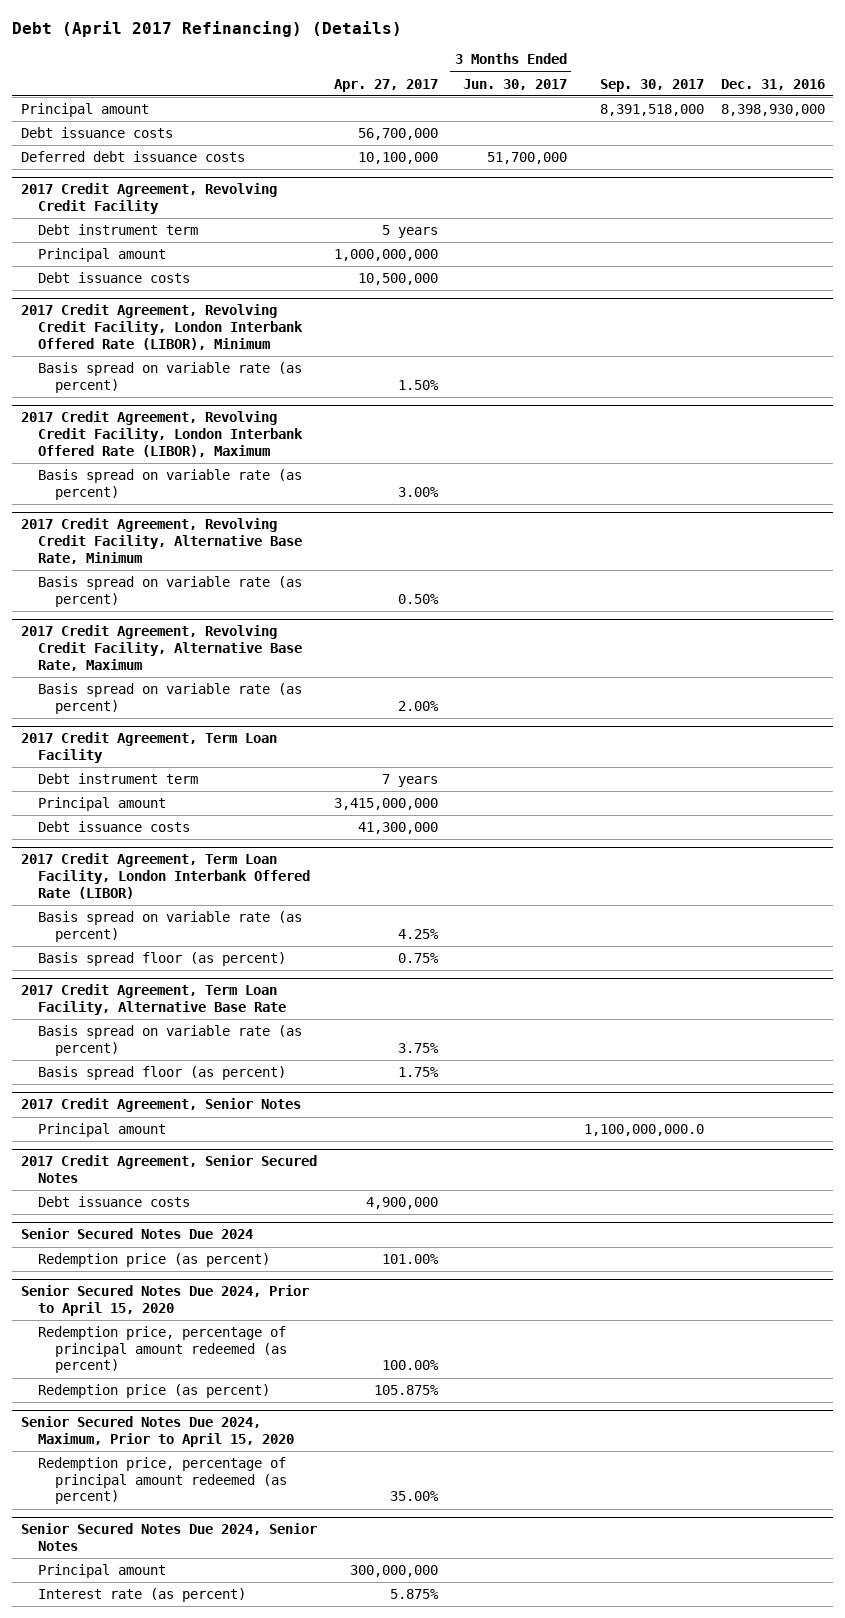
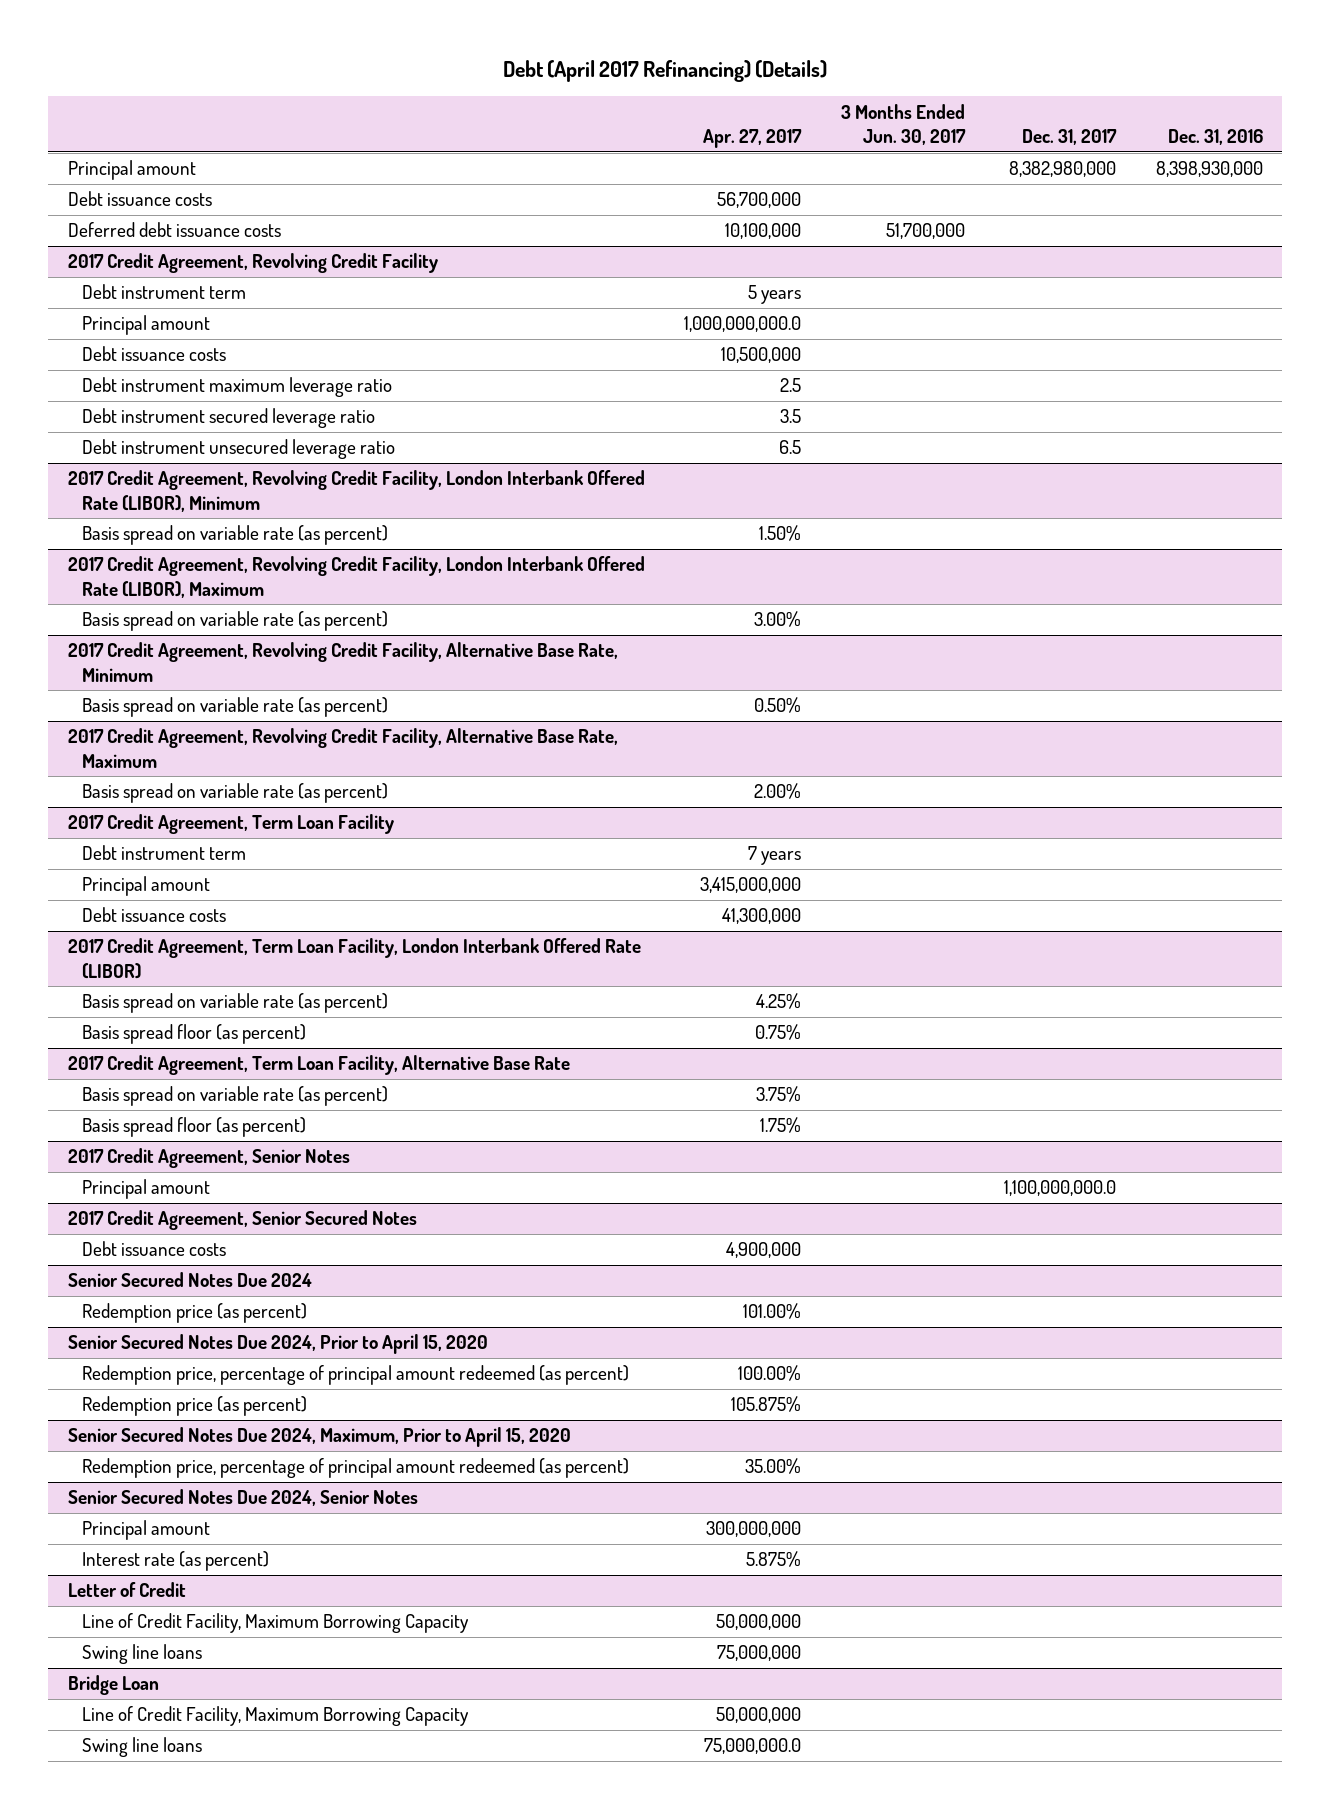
- | Apr. 27, 2017 | 3 Months Ended Jun. 30, 2017 | Sep. 30, 2017 | Dec. 31, 2016
+ | Apr. 27, 2017 | 3 Months Ended Jun. 30, 2017 | Dec. 31, 2017 | Dec. 31, 2016
@ 2017 Credit Agreement, Revolving Credit Facility
- Principal amount | 1,000,000,000 | | |
+ Principal amount | 1,000,000,000.0 | | |
+ Debt instrument maximum leverage ratio | 2.5 | | |
+ Debt instrument secured leverage ratio | 3.5 | | |
+ Debt instrument unsecured leverage ratio | 6.5 | | |
+ Letter of Credit
+ Line of Credit Facility, Maximum Borrowing Capacity | 50,000,000 | | |
+ Swing line loans | 75,000,000 | | |
+ Bridge Loan
+ Line of Credit Facility, Maximum Borrowing Capacity | 50,000,000 | | |
+ Swing line loans | 75,000,000.0 | | |

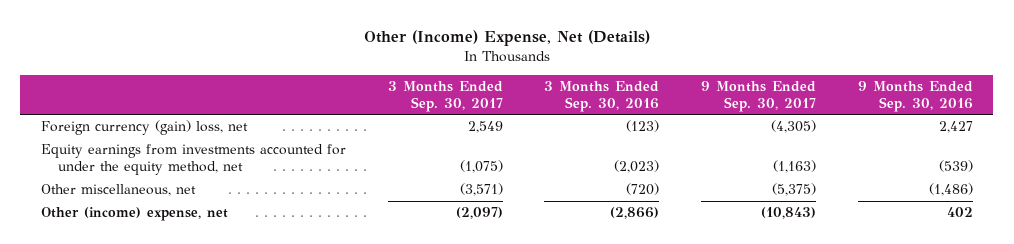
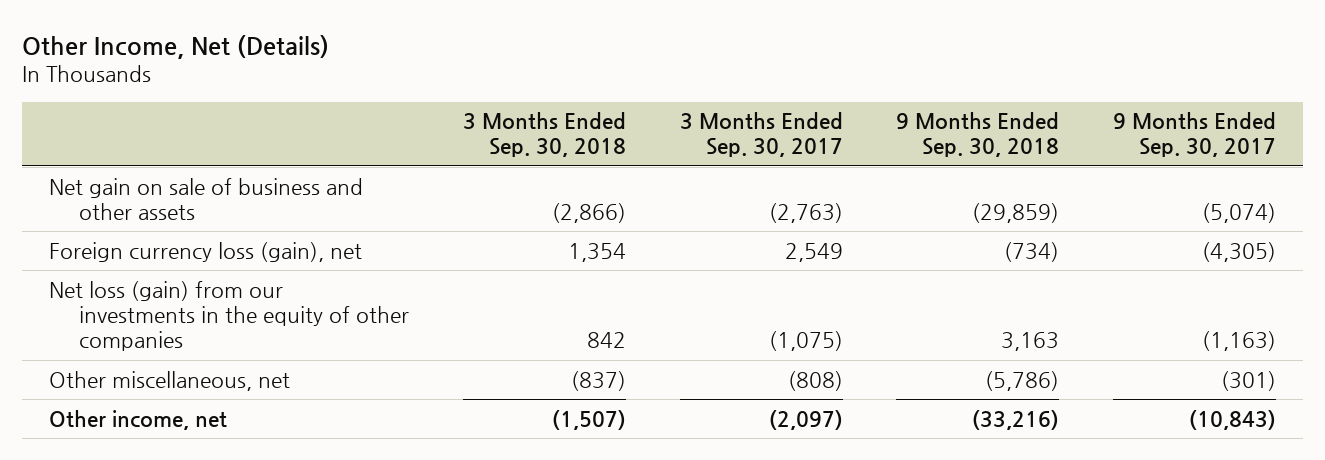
- Other (Income) Expense, Net (Details)
+ Other Income, Net (Details)
- | 3 Months Ended Sep. 30, 2017 | 3 Months Ended Sep. 30, 2016 | 9 Months Ended Sep. 30, 2017 | 9 Months Ended Sep. 30, 2016
+ | 3 Months Ended Sep. 30, 2018 | 3 Months Ended Sep. 30, 2017 | 9 Months Ended Sep. 30, 2018 | 9 Months Ended Sep. 30, 2017
- Foreign currency (gain) loss, net | 2,549 | (123) | (4,305) | 2,427
- Equity earnings from investments accounted for under the equity method, net | (1,075) | (2,023) | (1,163) | (539)
- Other miscellaneous, net | (3,571) | (720) | (5,375) | (1,486)
- Other (income) expense, net | (2,097) | (2,866) | (10,843) | 402
+ Net gain on sale of business and other assets | (2,866) | (2,763) | (29,859) | (5,074)
+ Foreign currency loss (gain), net | 1,354 | 2,549 | (734) | (4,305)
+ Net loss (gain) from our investments in the equity of other companies | 842 | (1,075) | 3,163 | (1,163)
+ Other miscellaneous, net | (837) | (808) | (5,786) | (301)
+ Other income, net | (1,507) | (2,097) | (33,216) | (10,843)

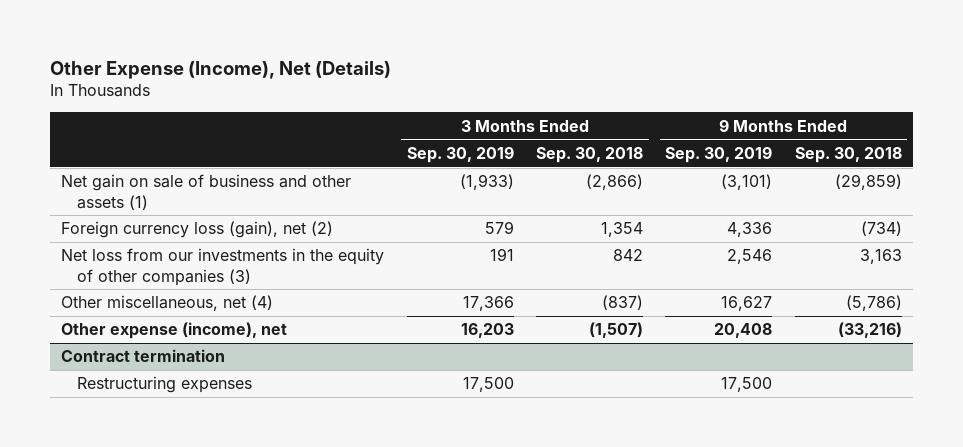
- Other Income, Net (Details)
+ Other Expense (Income), Net (Details)
- | 3 Months Ended Sep. 30, 2018 | 3 Months Ended Sep. 30, 2017 | 9 Months Ended Sep. 30, 2018 | 9 Months Ended Sep. 30, 2017
+ | 3 Months Ended Sep. 30, 2019 | 3 Months Ended Sep. 30, 2018 | 9 Months Ended Sep. 30, 2019 | 9 Months Ended Sep. 30, 2018
- Net gain on sale of business and other assets | (2,866) | (2,763) | (29,859) | (5,074)
- Foreign currency loss (gain), net | 1,354 | 2,549 | (734) | (4,305)
- Net loss (gain) from our investments in the equity of other companies | 842 | (1,075) | 3,163 | (1,163)
- Other miscellaneous, net | (837) | (808) | (5,786) | (301)
- Other income, net | (1,507) | (2,097) | (33,216) | (10,843)
+ Net gain on sale of business and other assets (1) | (1,933) | (2,866) | (3,101) | (29,859)
+ Foreign currency loss (gain), net (2) | 579 | 1,354 | 4,336 | (734)
+ Net loss from our investments in the equity of other companies (3) | 191 | 842 | 2,546 | 3,163
+ Other miscellaneous, net (4) | 17,366 | (837) | 16,627 | (5,786)
+ Other expense (income), net | 16,203 | (1,507) | 20,408 | (33,216)
+ Contract termination
+ Restructuring expenses | 17,500 | | 17,500 |

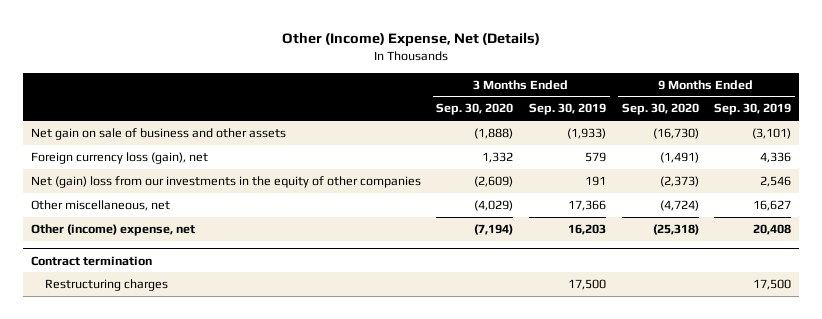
- Other Expense (Income), Net (Details)
+ Other (Income) Expense, Net (Details)
- | 3 Months Ended Sep. 30, 2019 | 3 Months Ended Sep. 30, 2018 | 9 Months Ended Sep. 30, 2019 | 9 Months Ended Sep. 30, 2018
+ | 3 Months Ended Sep. 30, 2020 | 3 Months Ended Sep. 30, 2019 | 9 Months Ended Sep. 30, 2020 | 9 Months Ended Sep. 30, 2019
- Net gain on sale of business and other assets (1) | (1,933) | (2,866) | (3,101) | (29,859)
- Foreign currency loss (gain), net (2) | 579 | 1,354 | 4,336 | (734)
- Net loss from our investments in the equity of other companies (3) | 191 | 842 | 2,546 | 3,163
- Other miscellaneous, net (4) | 17,366 | (837) | 16,627 | (5,786)
- Other expense (income), net | 16,203 | (1,507) | 20,408 | (33,216)
+ Net gain on sale of business and other assets | (1,888) | (1,933) | (16,730) | (3,101)
+ Foreign currency loss (gain), net | 1,332 | 579 | (1,491) | 4,336
+ Net (gain) loss from our investments in the equity of other companies | (2,609) | 191 | (2,373) | 2,546
+ Other miscellaneous, net | (4,029) | 17,366 | (4,724) | 16,627
+ Other (income) expense, net | (7,194) | 16,203 | (25,318) | 20,408
@ Contract termination
- Restructuring expenses | 17,500 | | 17,500 |
+ Restructuring charges | | 17,500 | | 17,500

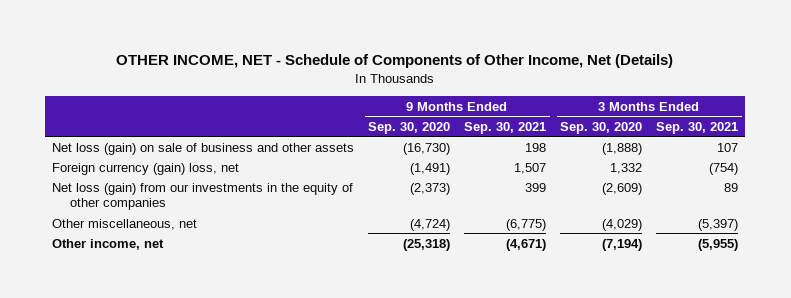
- Other (Income) Expense, Net (Details)
+ OTHER INCOME, NET - Schedule of Components of Other Income, Net (Details)
- | 3 Months Ended Sep. 30, 2020 | 3 Months Ended Sep. 30, 2019 | 9 Months Ended Sep. 30, 2020 | 9 Months Ended Sep. 30, 2019
+ | 9 Months Ended Sep. 30, 2020 | 9 Months Ended Sep. 30, 2021 | 3 Months Ended Sep. 30, 2020 | 3 Months Ended Sep. 30, 2021
- Net gain on sale of business and other assets | (1,888) | (1,933) | (16,730) | (3,101)
- Foreign currency loss (gain), net | 1,332 | 579 | (1,491) | 4,336
- Net (gain) loss from our investments in the equity of other companies | (2,609) | 191 | (2,373) | 2,546
+ Net loss (gain) on sale of business and other assets | (16,730) | 198 | (1,888) | 107
+ Foreign currency (gain) loss, net | (1,491) | 1,507 | 1,332 | (754)
+ Net loss (gain) from our investments in the equity of other companies | (2,373) | 399 | (2,609) | 89
- Other (income) expense, net | (7,194) | 16,203 | (25,318) | 20,408
- Contract termination
- Restructuring charges | | 17,500 | | 17,500
+ Other income, net | (25,318) | (4,671) | (7,194) | (5,955)

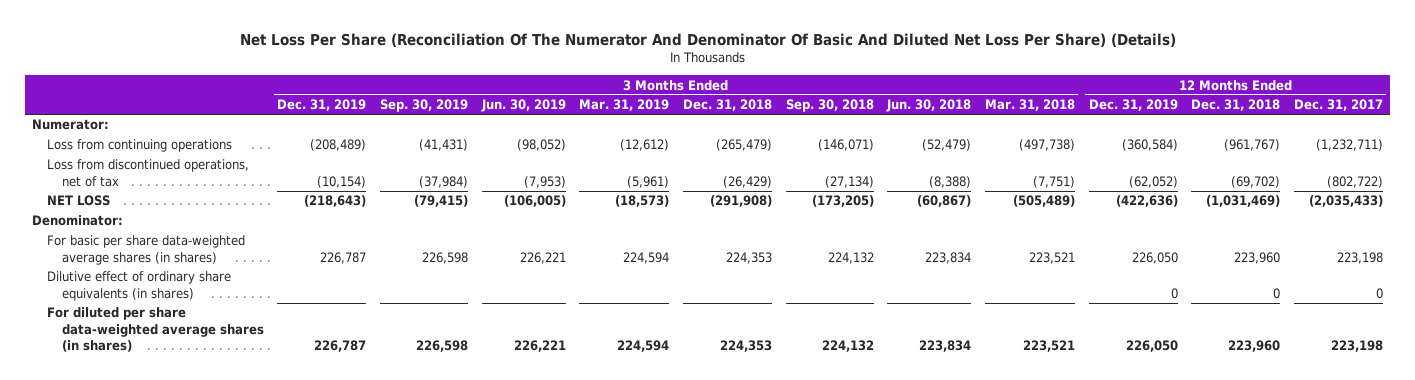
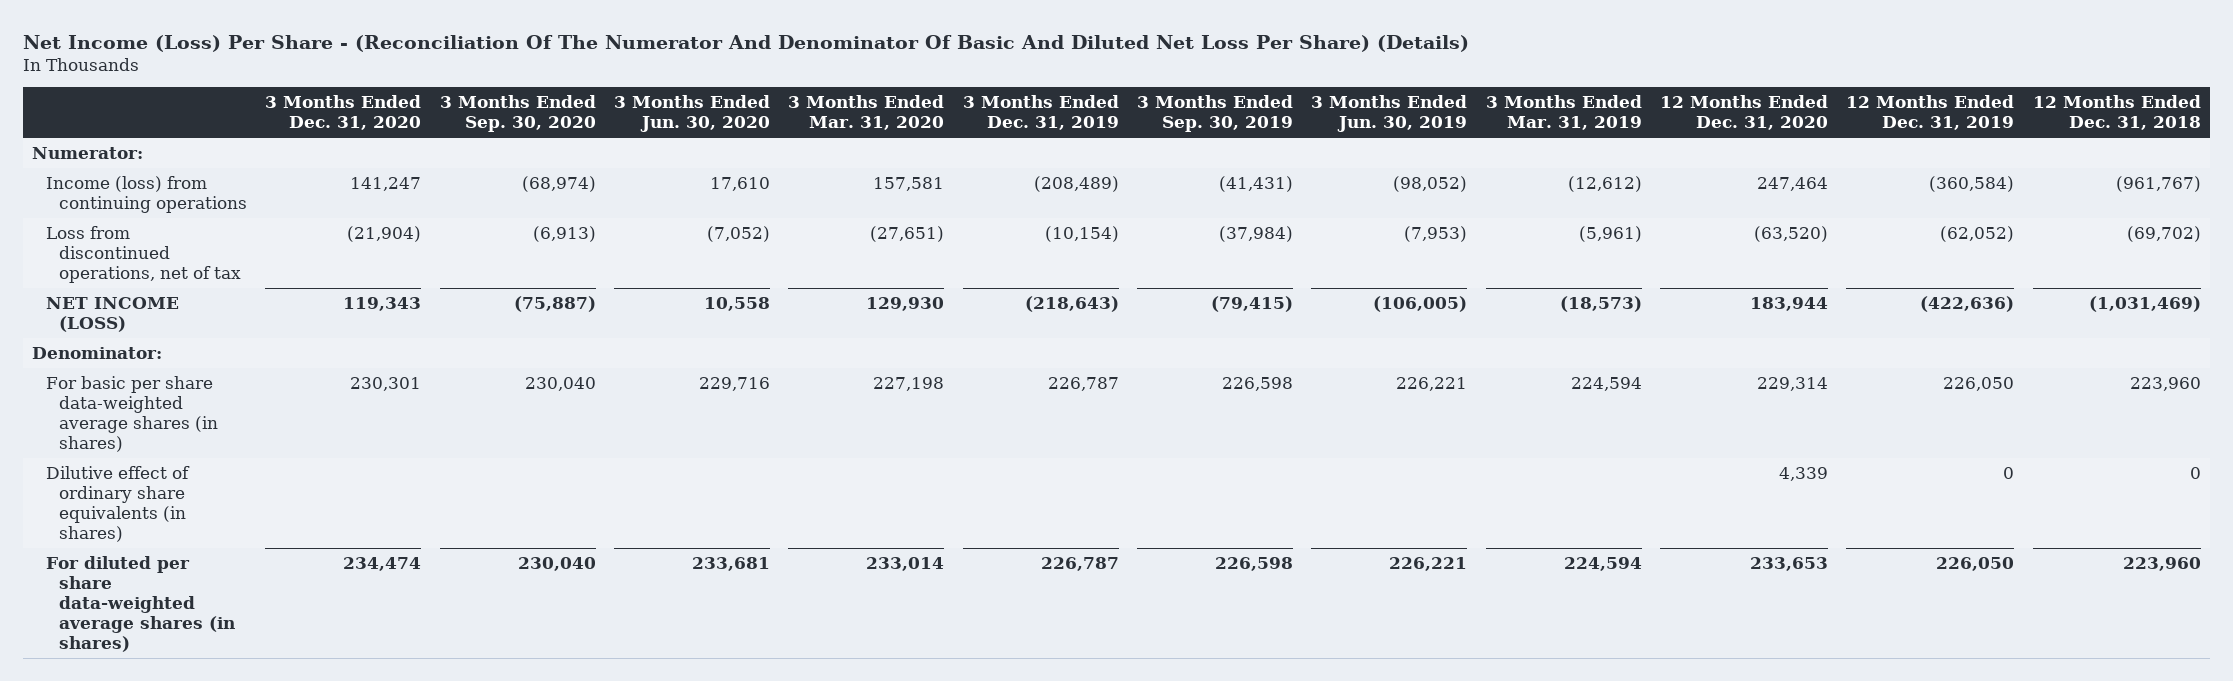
- Net Loss Per Share (Reconciliation Of The Numerator And Denominator Of Basic And Diluted Net Loss Per Share) (Details)
+ Net Income (Loss) Per Share - (Reconciliation Of The Numerator And Denominator Of Basic And Diluted Net Loss Per Share) (Details)
- | 3 Months Ended Dec. 31, 2019 | 3 Months Ended Sep. 30, 2019 | 3 Months Ended Jun. 30, 2019 | 3 Months Ended Mar. 31, 2019 | 3 Months Ended Dec. 31, 2018 | 3 Months Ended Sep. 30, 2018 | 3 Months Ended Jun. 30, 2018 | 3 Months Ended Mar. 31, 2018 | 12 Months Ended Dec. 31, 2019 | 12 Months Ended Dec. 31, 2018 | 12 Months Ended Dec. 31, 2017
+ | 3 Months Ended Dec. 31, 2020 | 3 Months Ended Sep. 30, 2020 | 3 Months Ended Jun. 30, 2020 | 3 Months Ended Mar. 31, 2020 | 3 Months Ended Dec. 31, 2019 | 3 Months Ended Sep. 30, 2019 | 3 Months Ended Jun. 30, 2019 | 3 Months Ended Mar. 31, 2019 | 12 Months Ended Dec. 31, 2020 | 12 Months Ended Dec. 31, 2019 | 12 Months Ended Dec. 31, 2018
- Loss from continuing operations | (208,489) | (41,431) | (98,052) | (12,612) | (265,479) | (146,071) | (52,479) | (497,738) | (360,584) | (961,767) | (1,232,711)
+ Income (loss) from continuing operations | 141,247 | (68,974) | 17,610 | 157,581 | (208,489) | (41,431) | (98,052) | (12,612) | 247,464 | (360,584) | (961,767)
- NET LOSS | (218,643) | (79,415) | (106,005) | (18,573) | (291,908) | (173,205) | (60,867) | (505,489) | (422,636) | (1,031,469) | (2,035,433)
+ NET INCOME (LOSS) | 119,343 | (75,887) | 10,558 | 129,930 | (218,643) | (79,415) | (106,005) | (18,573) | 183,944 | (422,636) | (1,031,469)

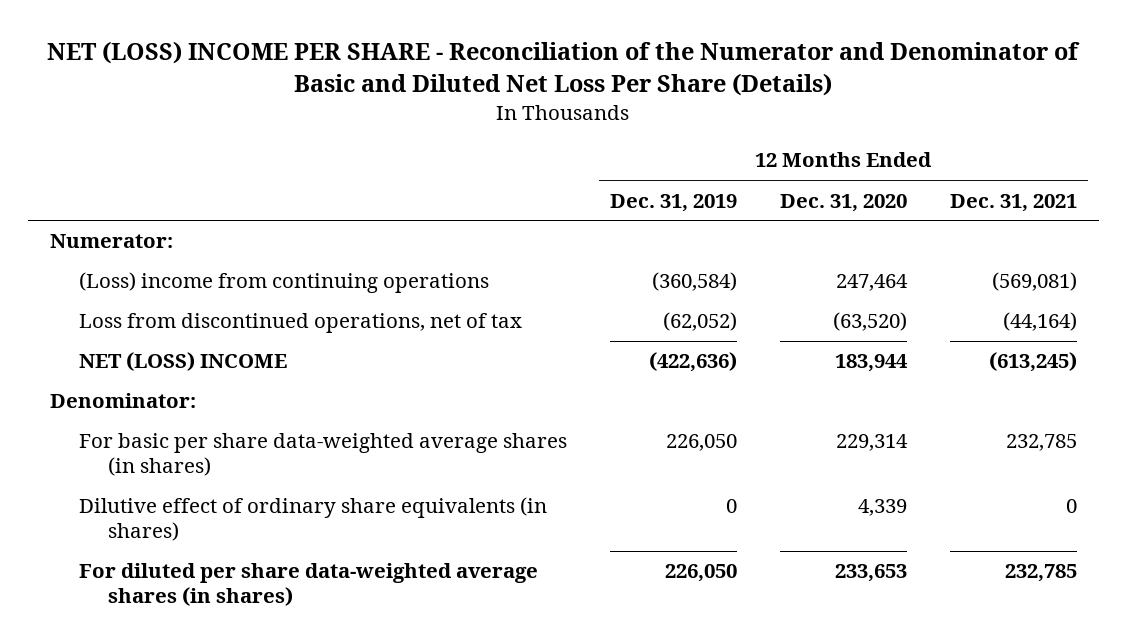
- Net Income (Loss) Per Share - (Reconciliation Of The Numerator And Denominator Of Basic And Diluted Net Loss Per Share) (Details)
+ NET (LOSS) INCOME PER SHARE - Reconciliation of the Numerator and Denominator of Basic and Diluted Net Loss Per Share (Details)
- | 3 Months Ended Dec. 31, 2020 | 3 Months Ended Sep. 30, 2020 | 3 Months Ended Jun. 30, 2020 | 3 Months Ended Mar. 31, 2020 | 3 Months Ended Dec. 31, 2019 | 3 Months Ended Sep. 30, 2019 | 3 Months Ended Jun. 30, 2019 | 3 Months Ended Mar. 31, 2019 | 12 Months Ended Dec. 31, 2020 | 12 Months Ended Dec. 31, 2019 | 12 Months Ended Dec. 31, 2018
+ | 12 Months Ended Dec. 31, 2019 | 12 Months Ended Dec. 31, 2020 | 12 Months Ended Dec. 31, 2021
- Income (loss) from continuing operations | 141,247 | (68,974) | 17,610 | 157,581 | (208,489) | (41,431) | (98,052) | (12,612) | 247,464 | (360,584) | (961,767)
+ (Loss) income from continuing operations | (360,584) | 247,464 | (569,081)
- NET INCOME (LOSS) | 119,343 | (75,887) | 10,558 | 129,930 | (218,643) | (79,415) | (106,005) | (18,573) | 183,944 | (422,636) | (1,031,469)
+ NET (LOSS) INCOME | (422,636) | 183,944 | (613,245)

